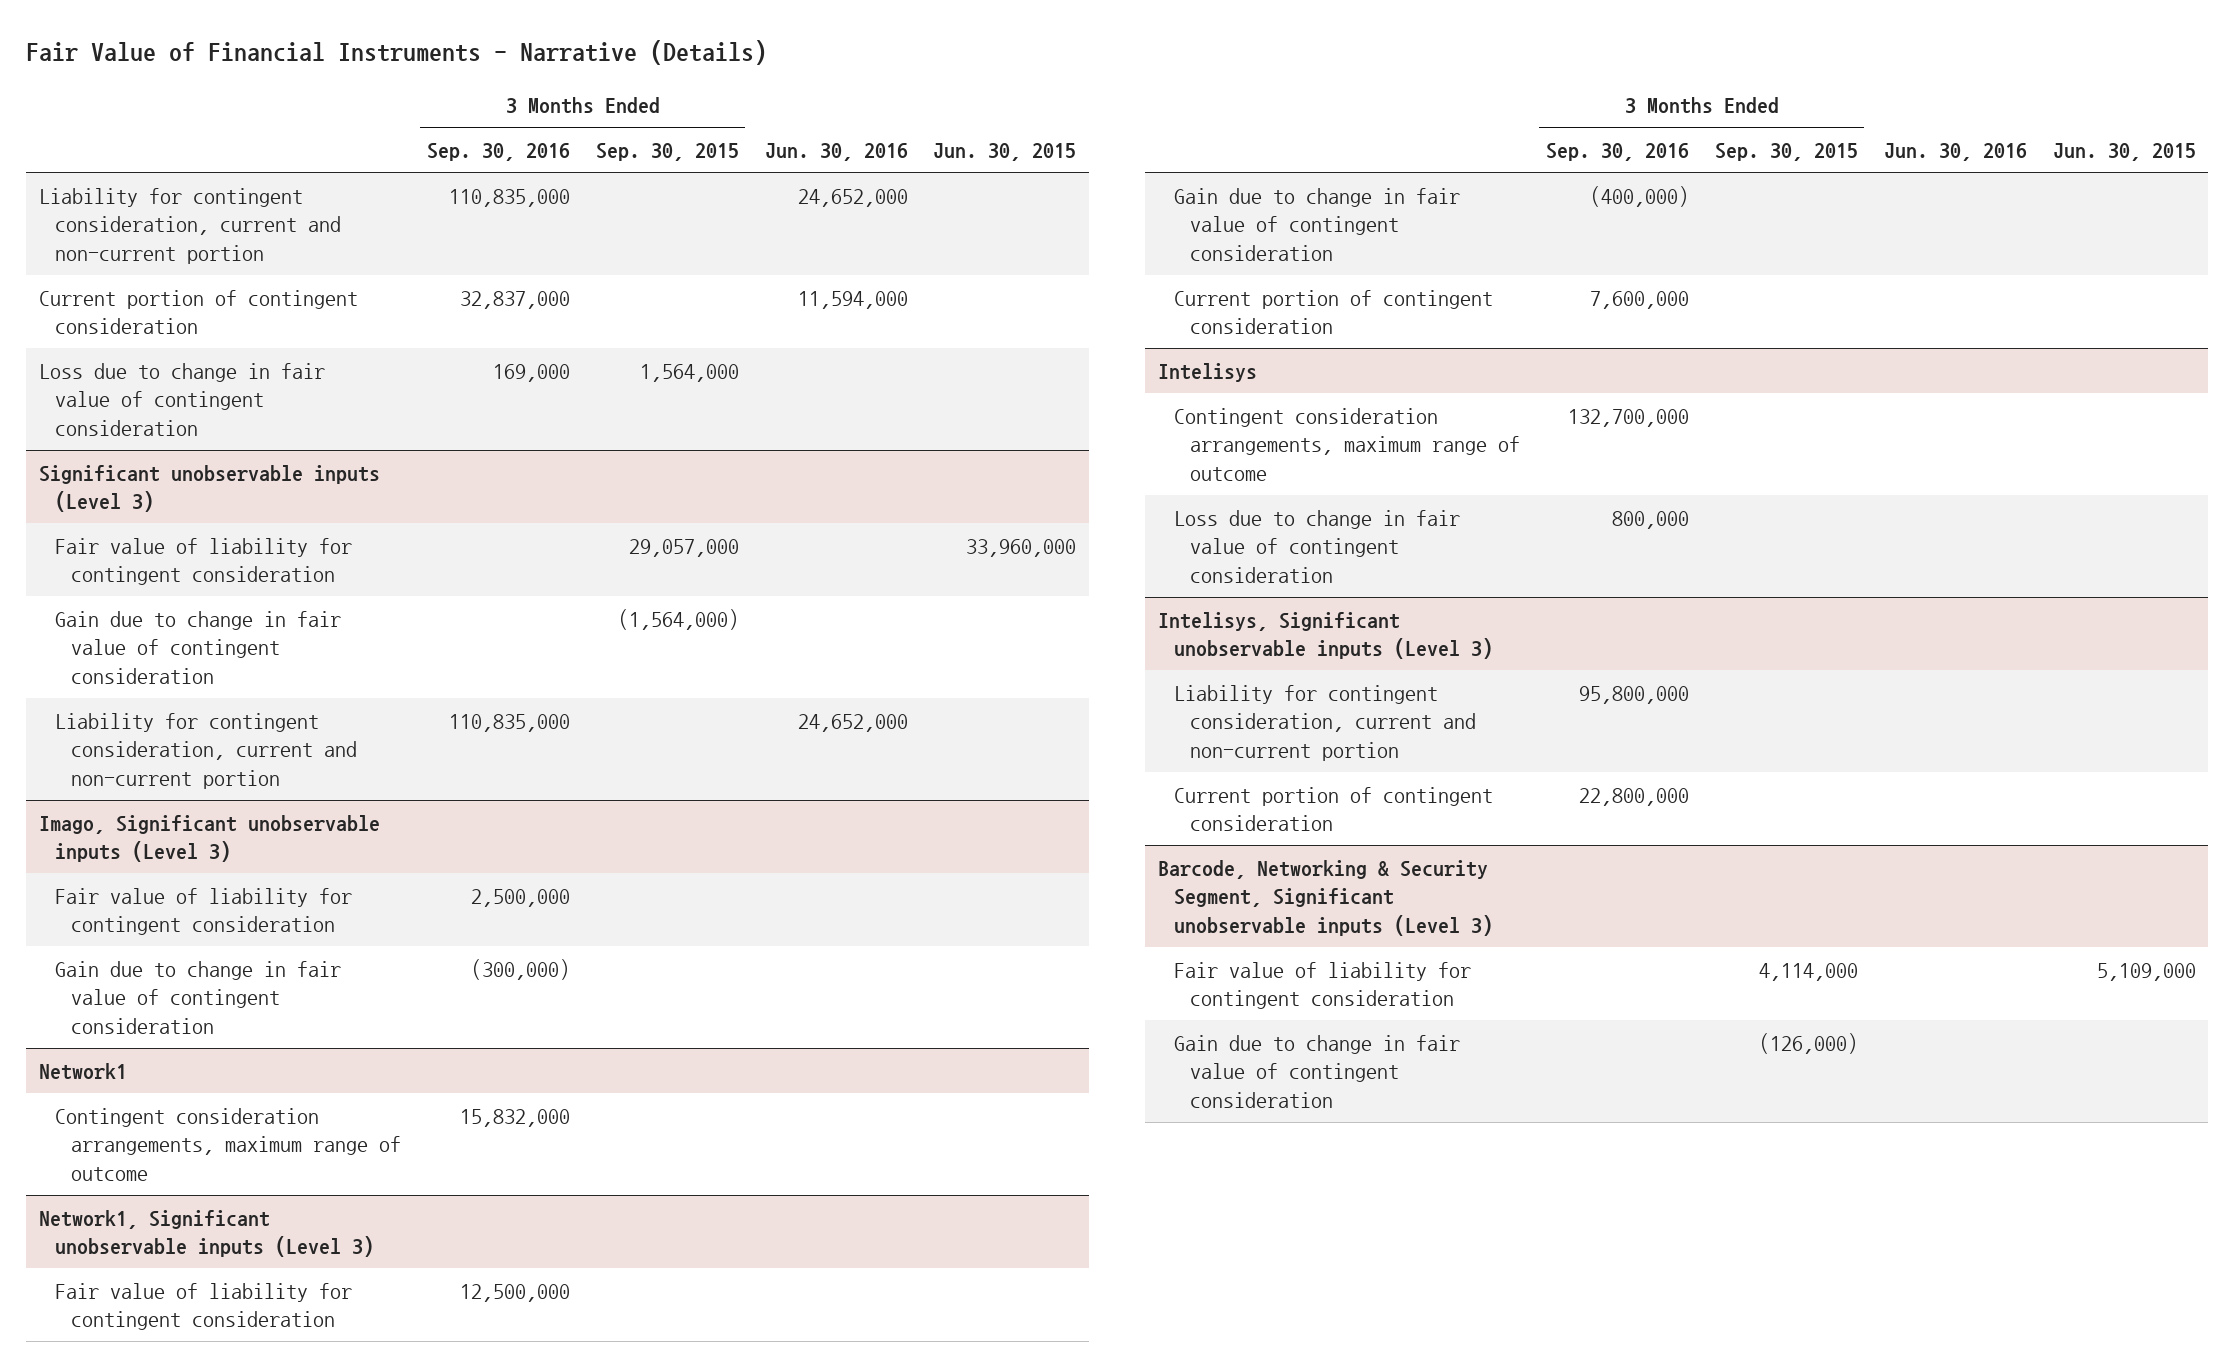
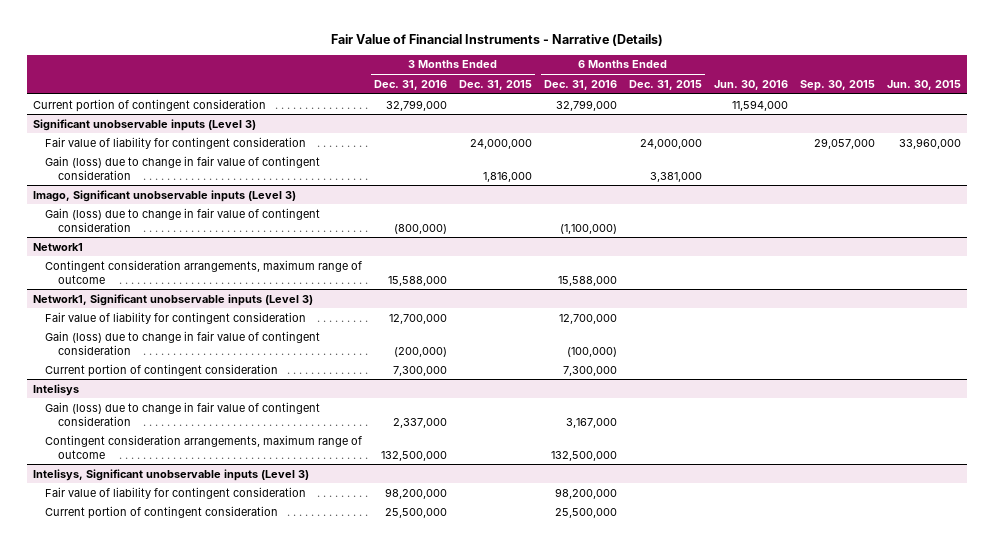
- | 3 Months Ended Sep. 30, 2016 | 3 Months Ended Sep. 30, 2015 | Jun. 30, 2016 | Jun. 30, 2015
+ | 3 Months Ended Dec. 31, 2016 | 3 Months Ended Dec. 31, 2015 | 6 Months Ended Dec. 31, 2016 | 6 Months Ended Dec. 31, 2015 | Jun. 30, 2016 | Sep. 30, 2015 | Jun. 30, 2015
- Liability for contingent consideration, current and non-current portion | 110,835,000 | | 24,652,000 |
- Loss due to change in fair value of contingent consideration | 169,000 | 1,564,000 | |
@ Significant unobservable inputs (Level 3)
- Gain due to change in fair value of contingent consideration | | (1,564,000) | |
- Liability for contingent consideration, current and non-current portion | 110,835,000 | | 24,652,000 |
+ Gain (loss) due to change in fair value of contingent consideration | | 1,816,000 | | 3,381,000 | | |
@ Imago, Significant unobservable inputs (Level 3)
- Fair value of liability for contingent consideration | 2,500,000 | | |
- Gain due to change in fair value of contingent consideration | (300,000) | | |
+ Gain (loss) due to change in fair value of contingent consideration | (800,000) | | (1,100,000) | | | |
@ Network1, Significant unobservable inputs (Level 3)
- Gain due to change in fair value of contingent consideration | (400,000) | | |
+ Gain (loss) due to change in fair value of contingent consideration | (200,000) | | (100,000) | | | |
@ Intelisys
+ Gain (loss) due to change in fair value of contingent consideration | 2,337,000 | | 3,167,000 | | | |
- Loss due to change in fair value of contingent consideration | 800,000 | | |
@ Intelisys, Significant unobservable inputs (Level 3)
- Liability for contingent consideration, current and non-current portion | 95,800,000 | | |
+ Fair value of liability for contingent consideration | 98,200,000 | | 98,200,000 | | | |
- Barcode, Networking & Security Segment, Significant unobservable inputs (Level 3)
- Fair value of liability for contingent consideration | | 4,114,000 | | 5,109,000
- Gain due to change in fair value of contingent consideration | | (126,000) | |

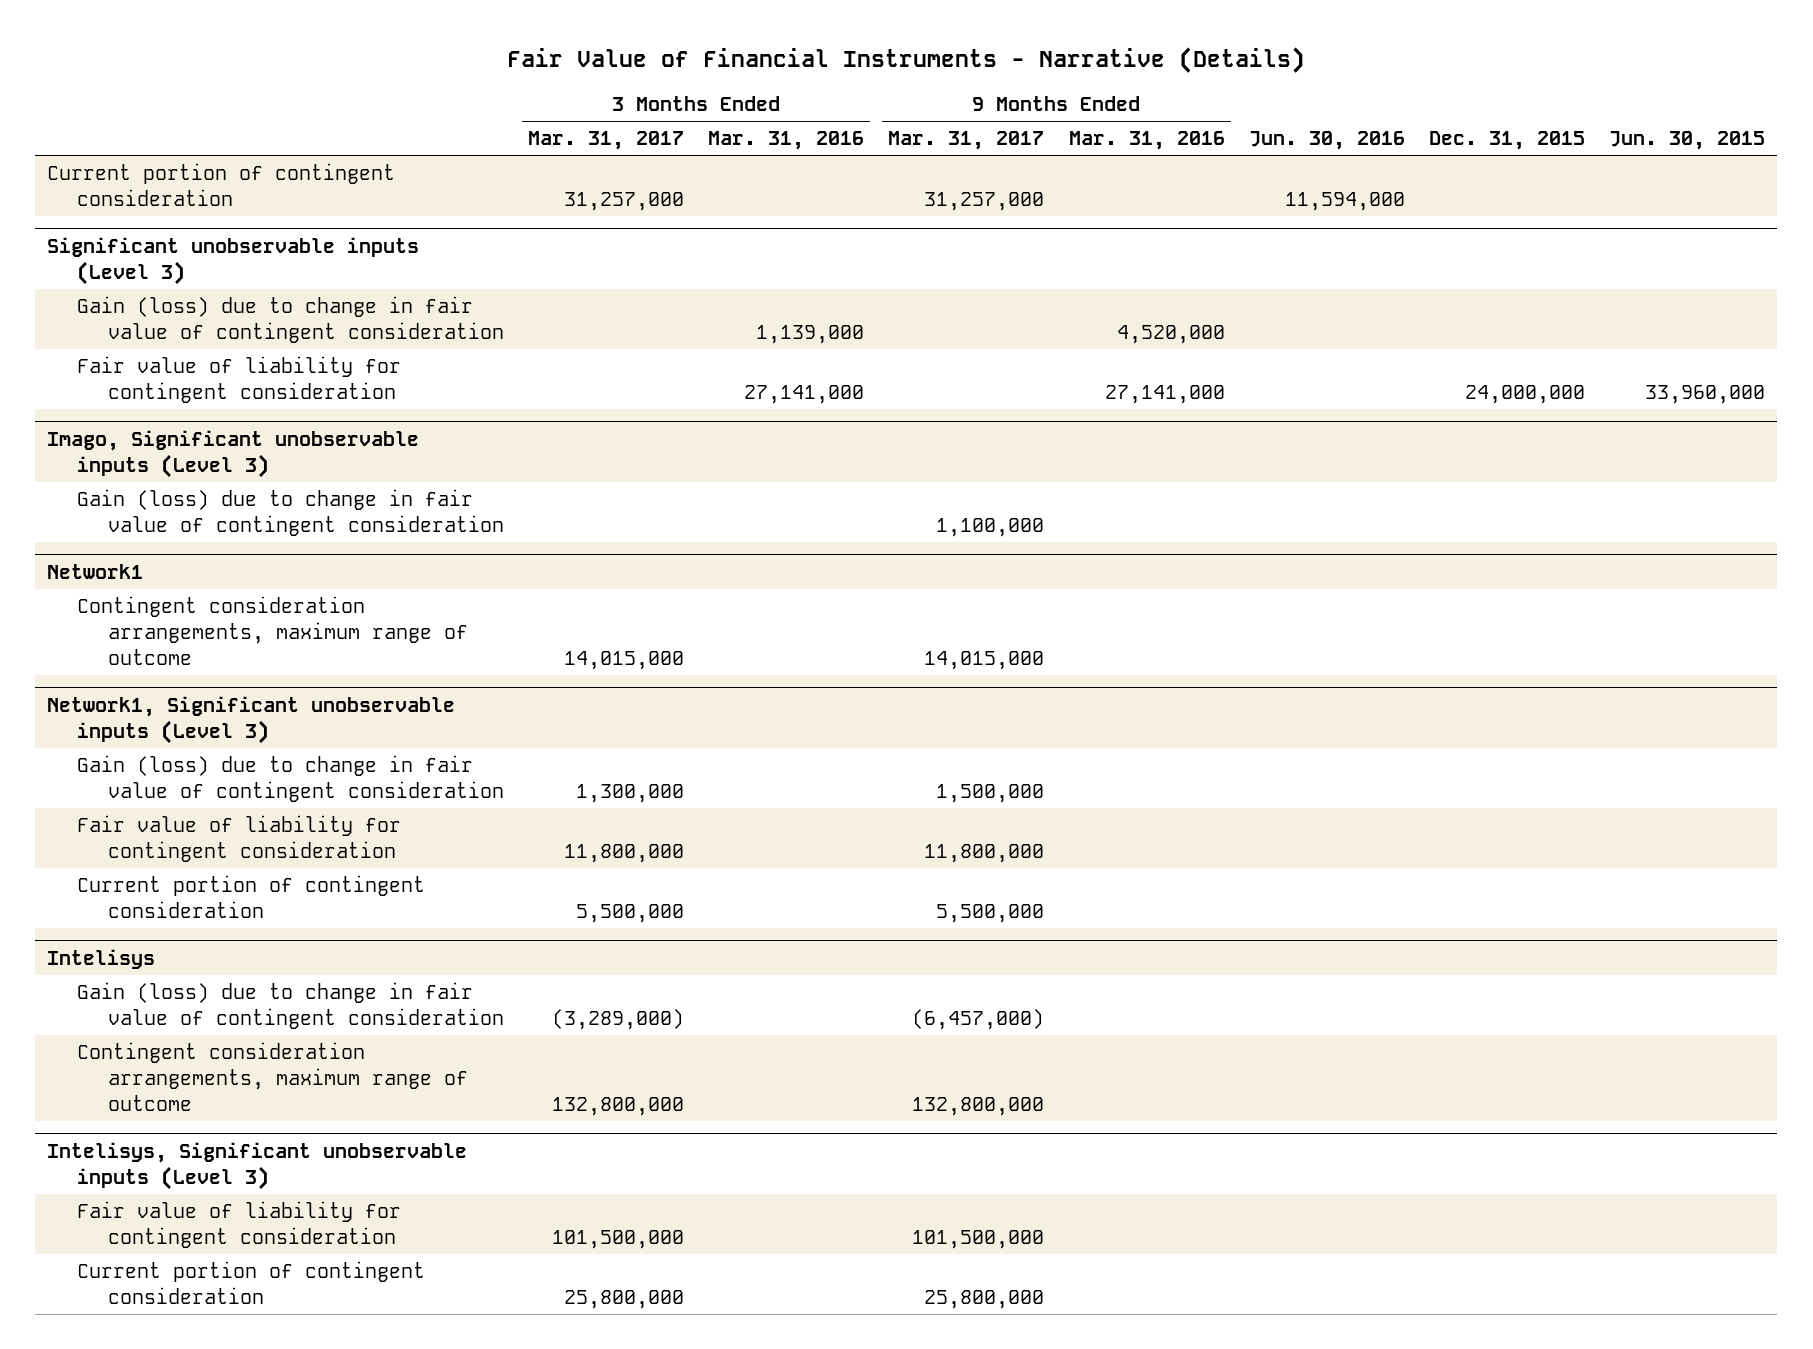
- | 3 Months Ended Dec. 31, 2016 | 3 Months Ended Dec. 31, 2015 | 6 Months Ended Dec. 31, 2016 | 6 Months Ended Dec. 31, 2015 | Jun. 30, 2016 | Sep. 30, 2015 | Jun. 30, 2015
+ | 3 Months Ended Mar. 31, 2017 | 3 Months Ended Mar. 31, 2016 | 9 Months Ended Mar. 31, 2017 | 9 Months Ended Mar. 31, 2016 | Jun. 30, 2016 | Dec. 31, 2015 | Jun. 30, 2015
@ Significant unobservable inputs (Level 3)
moved down: Fair value of liability for contingent consideration | | 27,141,000 | | 27,141,000 | | 24,000,000 | 33,960,000
@ Network1, Significant unobservable inputs (Level 3)
moved down: Fair value of liability for contingent consideration | 11,800,000 | | 11,800,000 | | | |

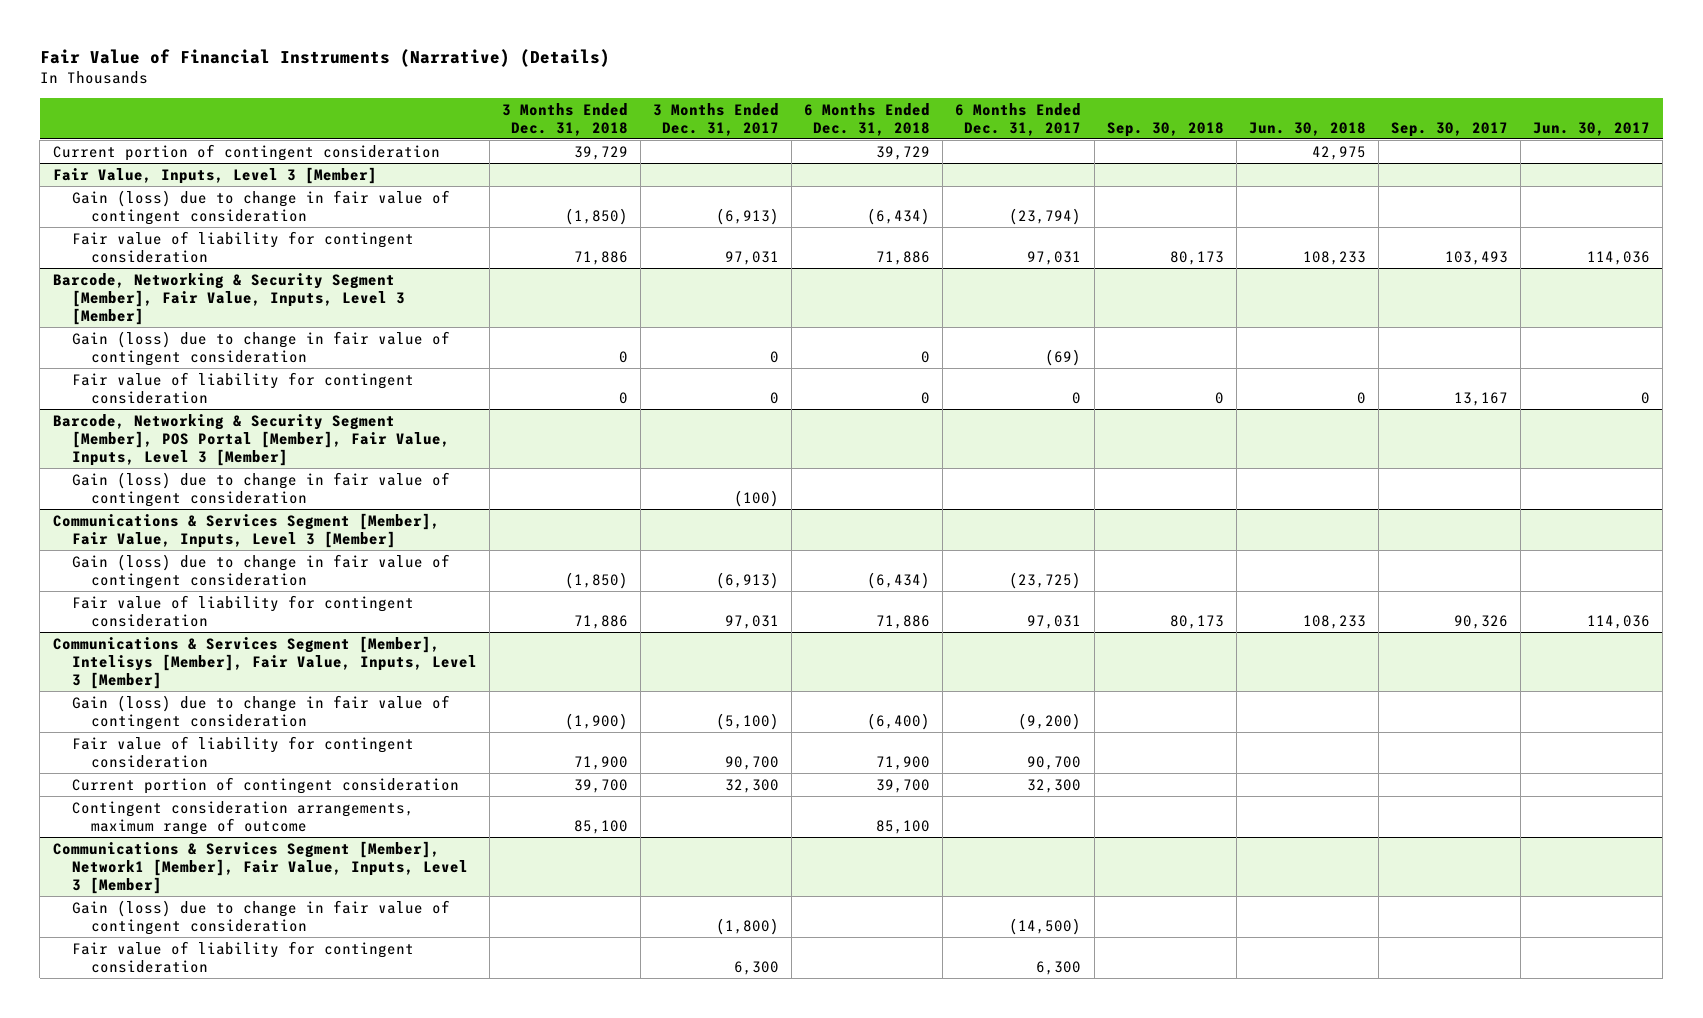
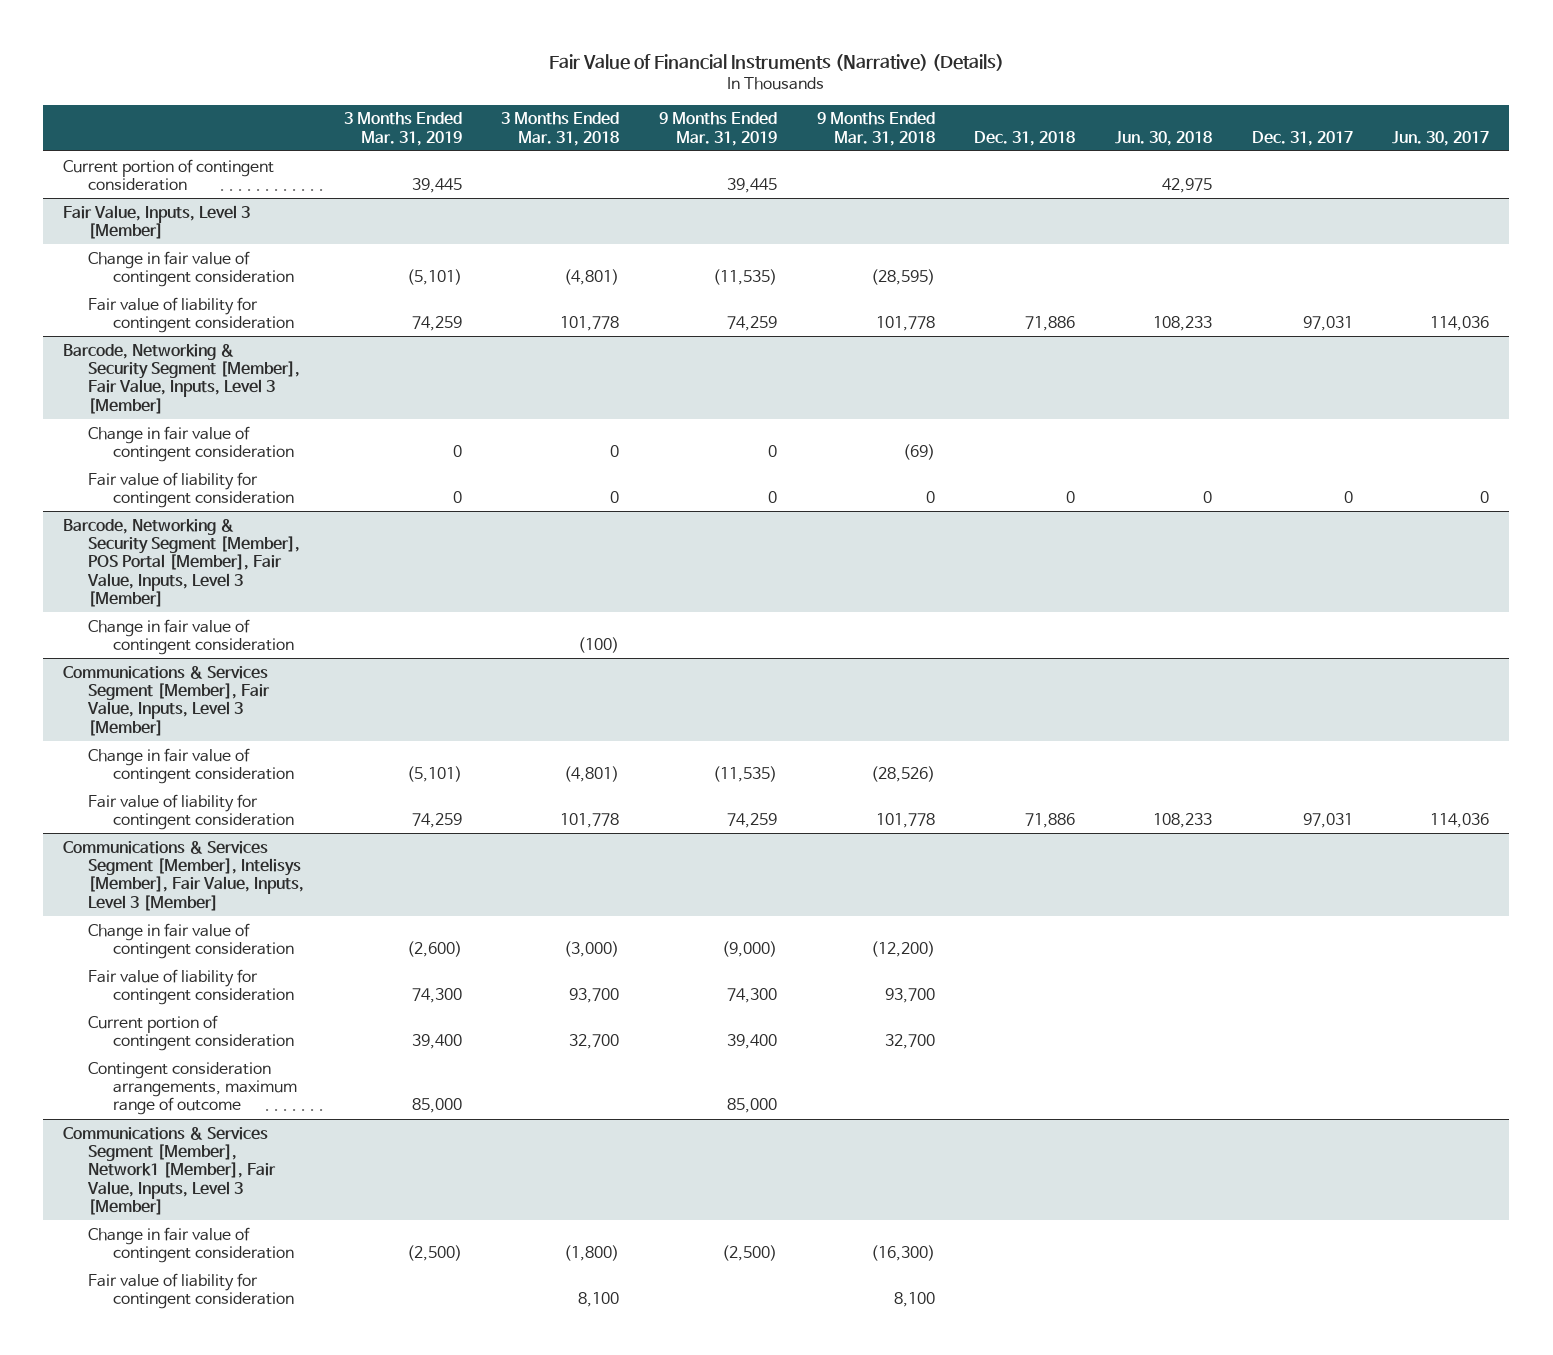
- | 3 Months Ended Dec. 31, 2018 | 3 Months Ended Dec. 31, 2017 | 6 Months Ended Dec. 31, 2018 | 6 Months Ended Dec. 31, 2017 | Sep. 30, 2018 | Jun. 30, 2018 | Sep. 30, 2017 | Jun. 30, 2017
+ | 3 Months Ended Mar. 31, 2019 | 3 Months Ended Mar. 31, 2018 | 9 Months Ended Mar. 31, 2019 | 9 Months Ended Mar. 31, 2018 | Dec. 31, 2018 | Jun. 30, 2018 | Dec. 31, 2017 | Jun. 30, 2017
@ Fair Value, Inputs, Level 3 [Member]
- Gain (loss) due to change in fair value of contingent consideration | (1,850) | (6,913) | (6,434) | (23,794) | | | |
+ Change in fair value of contingent consideration | (5,101) | (4,801) | (11,535) | (28,595) | | | |
@ Barcode, Networking & Security Segment [Member], Fair Value, Inputs, Level 3 [Member]
- Gain (loss) due to change in fair value of contingent consideration | 0 | 0 | 0 | (69) | | | |
+ Change in fair value of contingent consideration | 0 | 0 | 0 | (69) | | | |
@ Barcode, Networking & Security Segment [Member], POS Portal [Member], Fair Value, Inputs, Level 3 [Member]
- Gain (loss) due to change in fair value of contingent consideration | | (100) | | | | | |
+ Change in fair value of contingent consideration | | (100) | | | | | |
@ Communications & Services Segment [Member], Fair Value, Inputs, Level 3 [Member]
- Gain (loss) due to change in fair value of contingent consideration | (1,850) | (6,913) | (6,434) | (23,725) | | | |
+ Change in fair value of contingent consideration | (5,101) | (4,801) | (11,535) | (28,526) | | | |
@ Communications & Services Segment [Member], Intelisys [Member], Fair Value, Inputs, Level 3 [Member]
- Gain (loss) due to change in fair value of contingent consideration | (1,900) | (5,100) | (6,400) | (9,200) | | | |
+ Change in fair value of contingent consideration | (2,600) | (3,000) | (9,000) | (12,200) | | | |
@ Communications & Services Segment [Member], Network1 [Member], Fair Value, Inputs, Level 3 [Member]
- Gain (loss) due to change in fair value of contingent consideration | | (1,800) | | (14,500) | | | |
+ Change in fair value of contingent consideration | (2,500) | (1,800) | (2,500) | (16,300) | | | |

